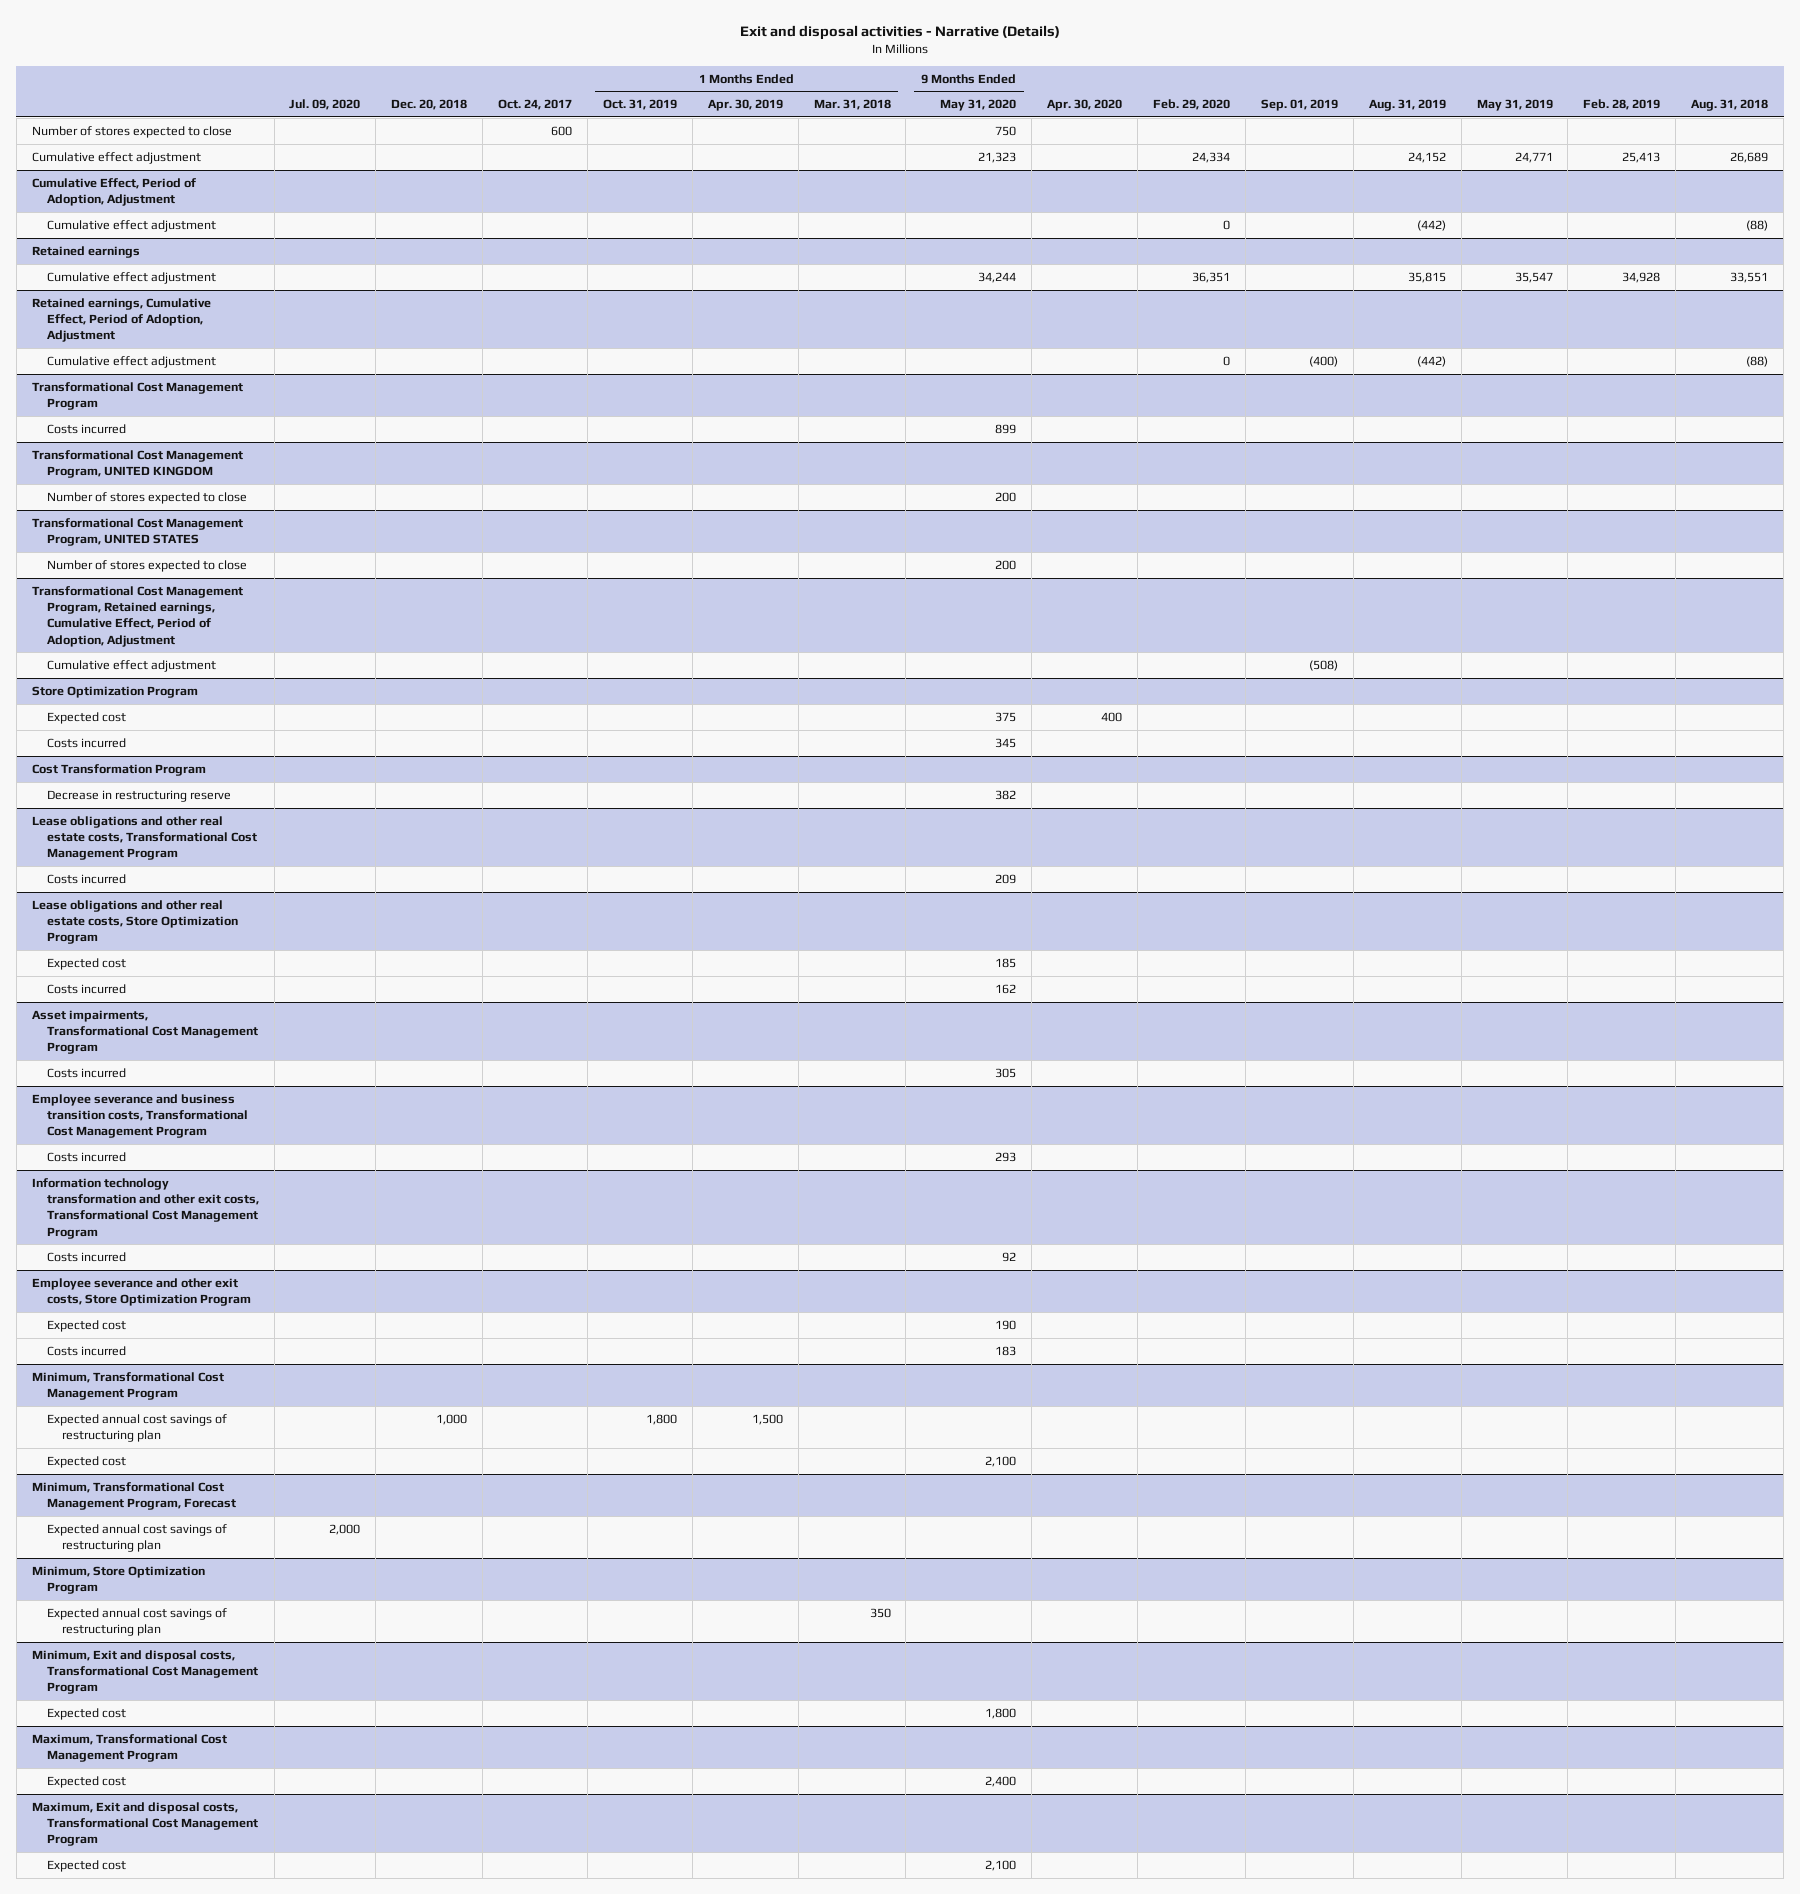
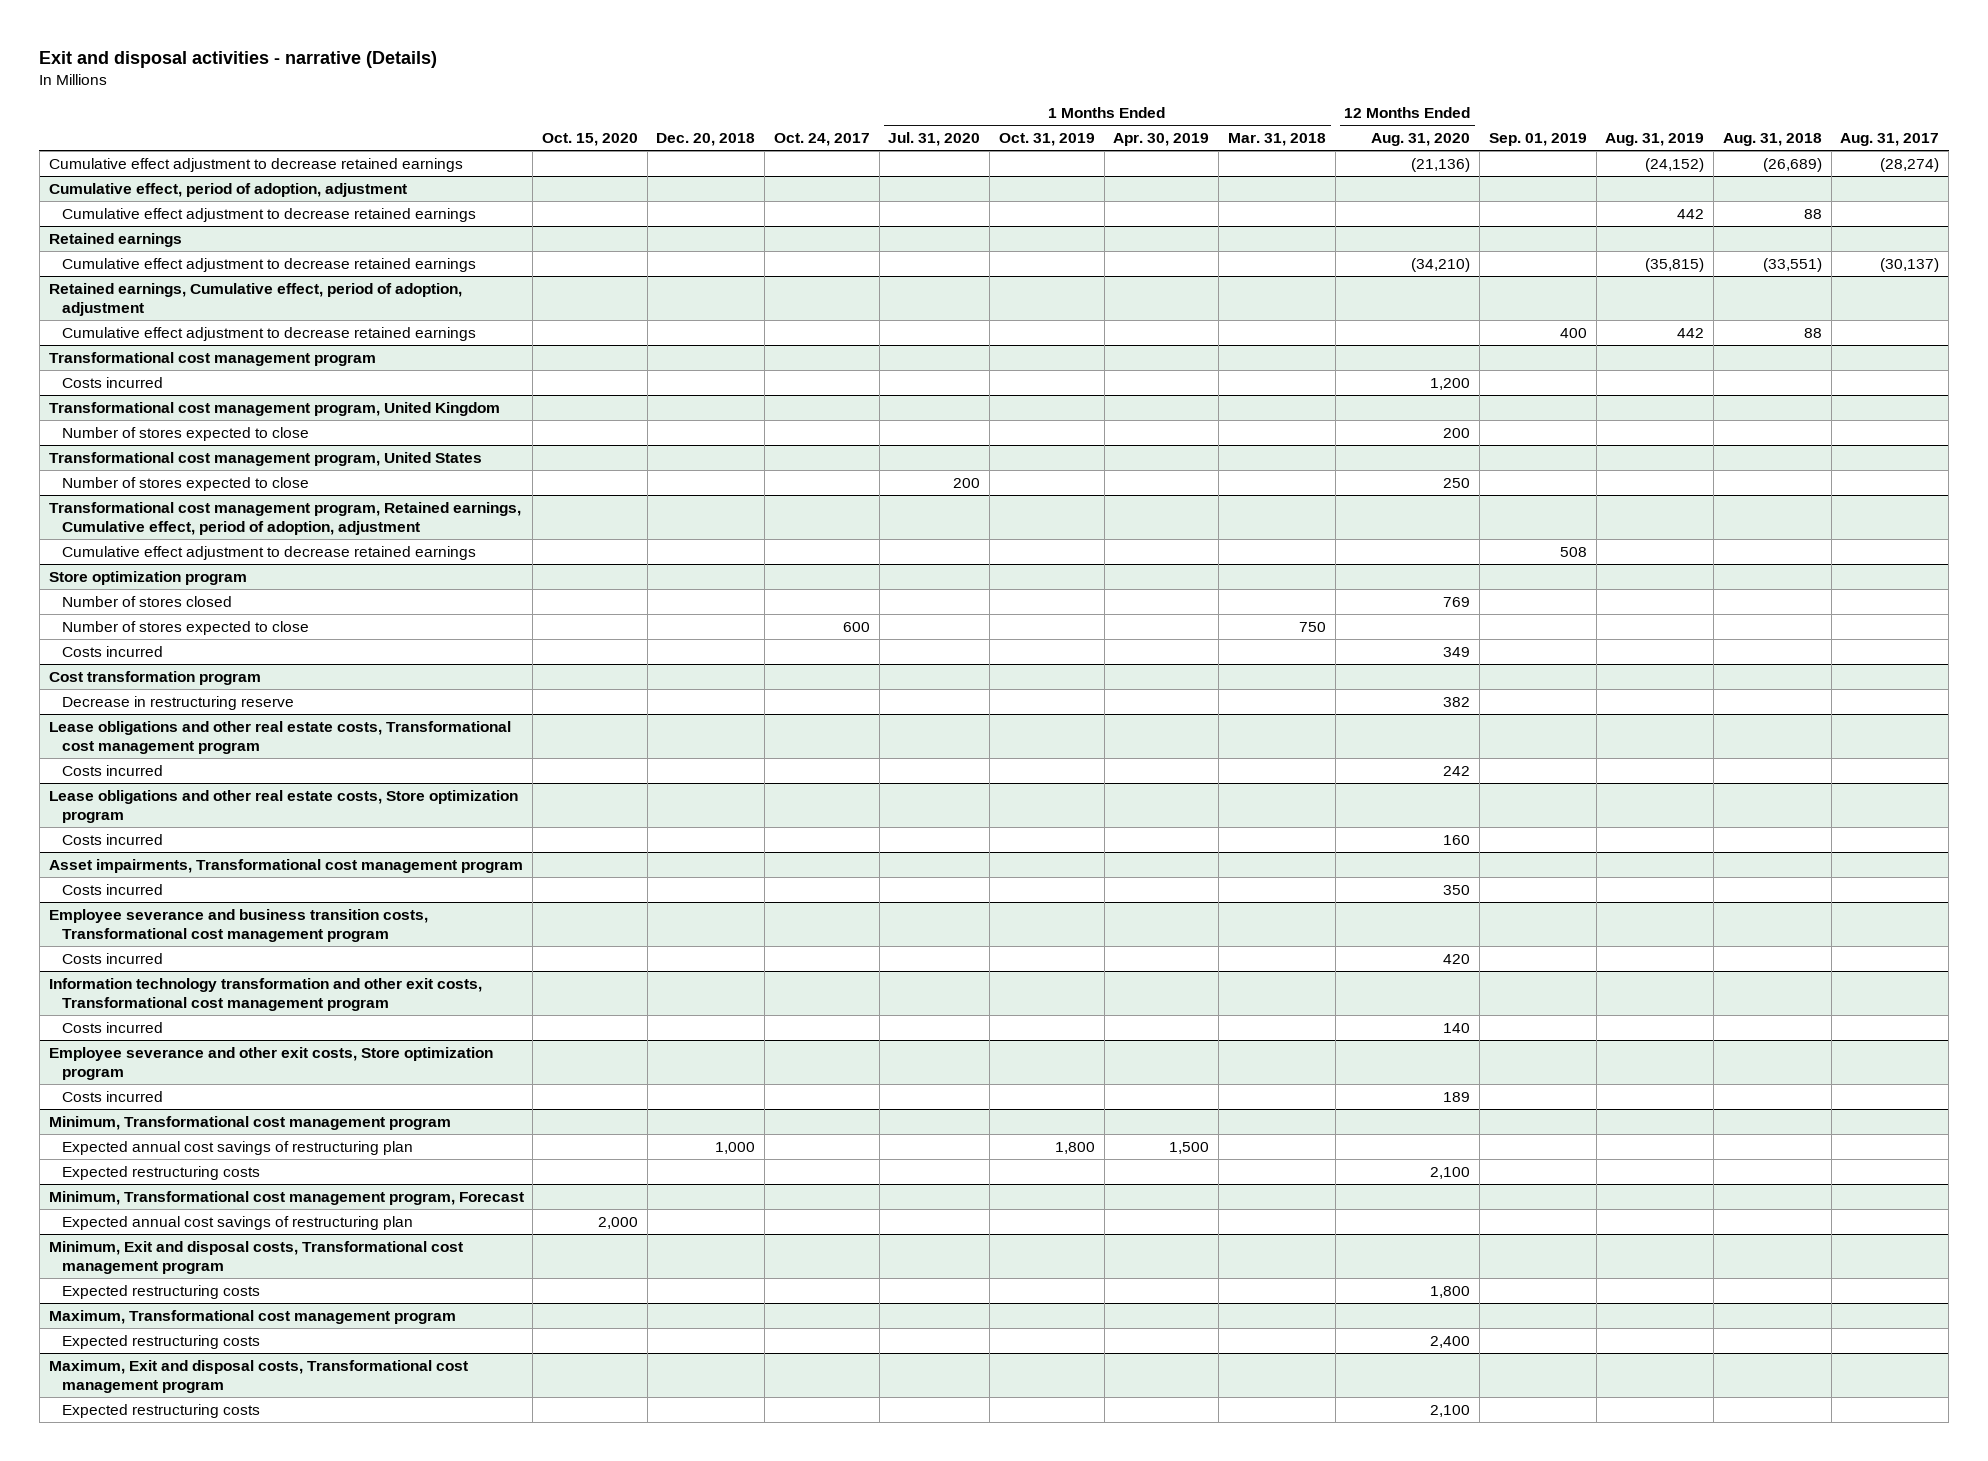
- Exit and disposal activities - Narrative (Details)
+ Exit and disposal activities - narrative (Details)
- | Jul. 09, 2020 | Dec. 20, 2018 | Oct. 24, 2017 | 1 Months Ended Oct. 31, 2019 | 1 Months Ended Apr. 30, 2019 | 1 Months Ended Mar. 31, 2018 | 9 Months Ended May 31, 2020 | Apr. 30, 2020 | Feb. 29, 2020 | Sep. 01, 2019 | Aug. 31, 2019 | May 31, 2019 | Feb. 28, 2019 | Aug. 31, 2018
+ | Oct. 15, 2020 | Dec. 20, 2018 | Oct. 24, 2017 | 1 Months Ended Jul. 31, 2020 | 1 Months Ended Oct. 31, 2019 | 1 Months Ended Apr. 30, 2019 | 1 Months Ended Mar. 31, 2018 | 12 Months Ended Aug. 31, 2020 | Sep. 01, 2019 | Aug. 31, 2019 | Aug. 31, 2018 | Aug. 31, 2017
- Number of stores expected to close | | | 600 | | | | 750 | | | | | | |
- Cumulative effect adjustment | | | | | | | 21,323 | | 24,334 | | 24,152 | 24,771 | 25,413 | 26,689
- Cumulative Effect, Period of Adoption, Adjustment
- Cumulative effect adjustment | | | | | | | | | 0 | | (442) | | | (88)
+ Cumulative effect adjustment to decrease retained earnings | | | | | | | | (21,136) | | (24,152) | (26,689) | (28,274)
+ Cumulative effect, period of adoption, adjustment
+ Cumulative effect adjustment to decrease retained earnings | | | | | | | | | | 442 | 88 |
@ Retained earnings
- Cumulative effect adjustment | | | | | | | 34,244 | | 36,351 | | 35,815 | 35,547 | 34,928 | 33,551
- Retained earnings, Cumulative Effect, Period of Adoption, Adjustment
- Cumulative effect adjustment | | | | | | | | | 0 | (400) | (442) | | | (88)
- Transformational Cost Management Program
@ Retained earnings
+ Cumulative effect adjustment to decrease retained earnings | | | | | | | | (34,210) | | (35,815) | (33,551) | (30,137)
+ Retained earnings, Cumulative effect, period of adoption, adjustment
+ Cumulative effect adjustment to decrease retained earnings | | | | | | | | | 400 | 442 | 88 |
+ Transformational cost management program
- Transformational Cost Management Program, UNITED KINGDOM
+ Transformational cost management program, United Kingdom
- Transformational Cost Management Program, UNITED STATES
+ Transformational cost management program, United States
- Transformational Cost Management Program, Retained earnings, Cumulative Effect, Period of Adoption, Adjustment
- Cumulative effect adjustment | | | | | | | | | | (508) | | | |
- Store Optimization Program
- Expected cost | | | | | | | 375 | 400 | | | | | |
+ Transformational cost management program, Retained earnings, Cumulative effect, period of adoption, adjustment
+ Cumulative effect adjustment to decrease retained earnings | | | | | | | | | 508 | | |
+ Store optimization program
+ Number of stores closed | | | | | | | | 769 | | | |
+ Number of stores expected to close | | | 600 | | | | 750 | | | | |
- Cost Transformation Program
+ Cost transformation program
- Lease obligations and other real estate costs, Transformational Cost Management Program
+ Lease obligations and other real estate costs, Transformational cost management program
- Lease obligations and other real estate costs, Store Optimization Program
- Expected cost | | | | | | | 185 | | | | | | |
+ Lease obligations and other real estate costs, Store optimization program
- Asset impairments, Transformational Cost Management Program
+ Asset impairments, Transformational cost management program
- Employee severance and business transition costs, Transformational Cost Management Program
+ Employee severance and business transition costs, Transformational cost management program
- Information technology transformation and other exit costs, Transformational Cost Management Program
+ Information technology transformation and other exit costs, Transformational cost management program
- Employee severance and other exit costs, Store Optimization Program
- Expected cost | | | | | | | 190 | | | | | | |
+ Employee severance and other exit costs, Store optimization program
- Minimum, Transformational Cost Management Program
+ Minimum, Transformational cost management program
- Expected cost | | | | | | | 2,100 | | | | | | |
- Minimum, Transformational Cost Management Program, Forecast
+ Expected restructuring costs | | | | | | | | 2,100 | | | |
+ Minimum, Transformational cost management program, Forecast
- Minimum, Store Optimization Program
- Expected annual cost savings of restructuring plan | | | | | | 350 | | | | | | | |
- Minimum, Exit and disposal costs, Transformational Cost Management Program
- Expected cost | | | | | | | 1,800 | | | | | | |
- Maximum, Transformational Cost Management Program
- Expected cost | | | | | | | 2,400 | | | | | | |
- Maximum, Exit and disposal costs, Transformational Cost Management Program
- Expected cost | | | | | | | 2,100 | | | | | | |
+ Minimum, Exit and disposal costs, Transformational cost management program
+ Expected restructuring costs | | | | | | | | 1,800 | | | |
+ Maximum, Transformational cost management program
+ Expected restructuring costs | | | | | | | | 2,400 | | | |
+ Maximum, Exit and disposal costs, Transformational cost management program
+ Expected restructuring costs | | | | | | | | 2,100 | | | |

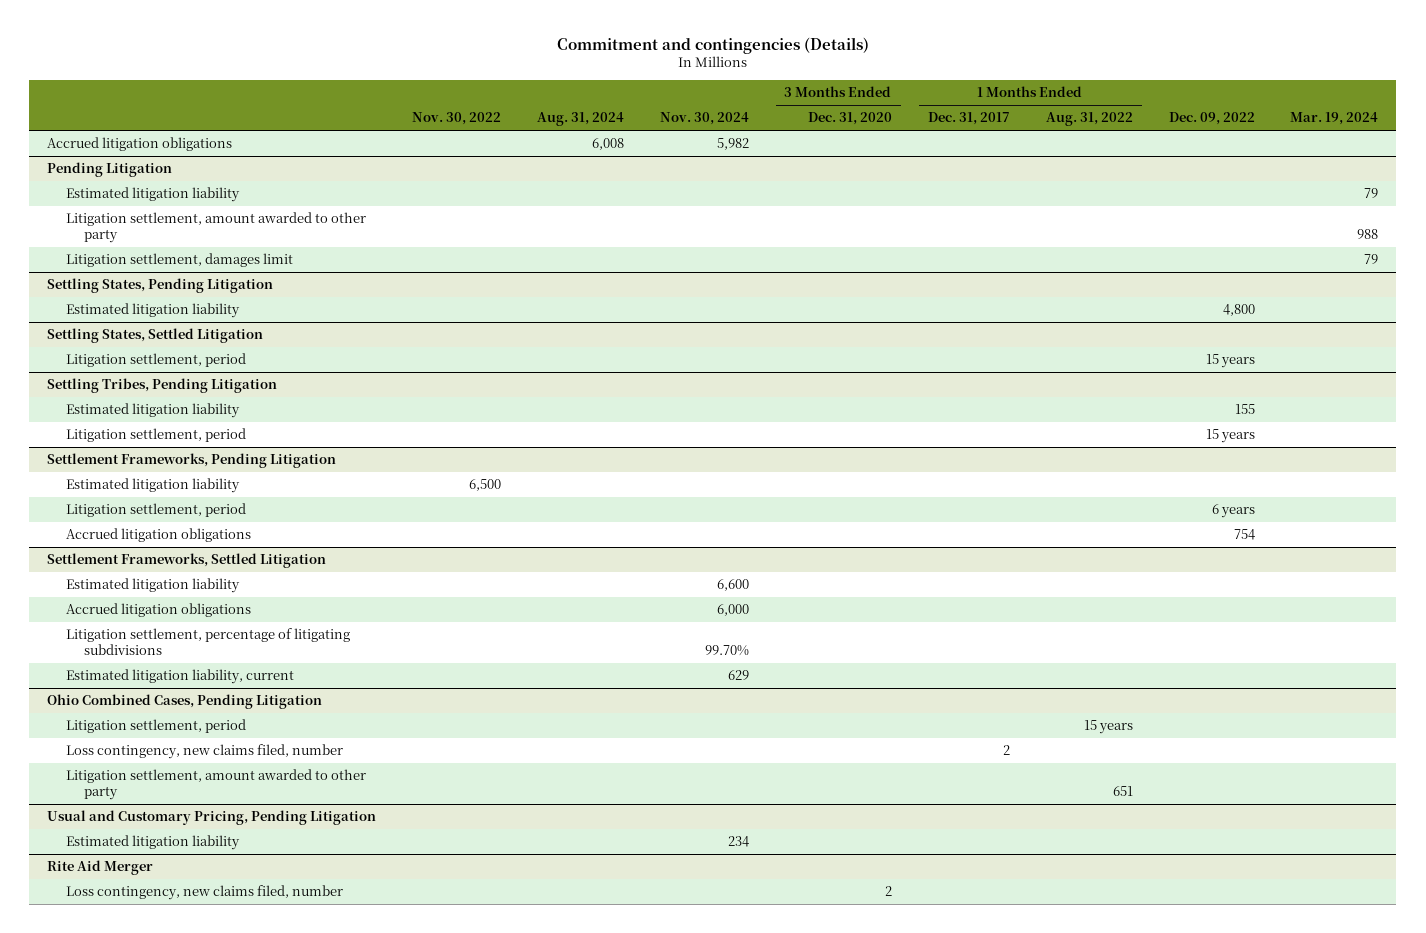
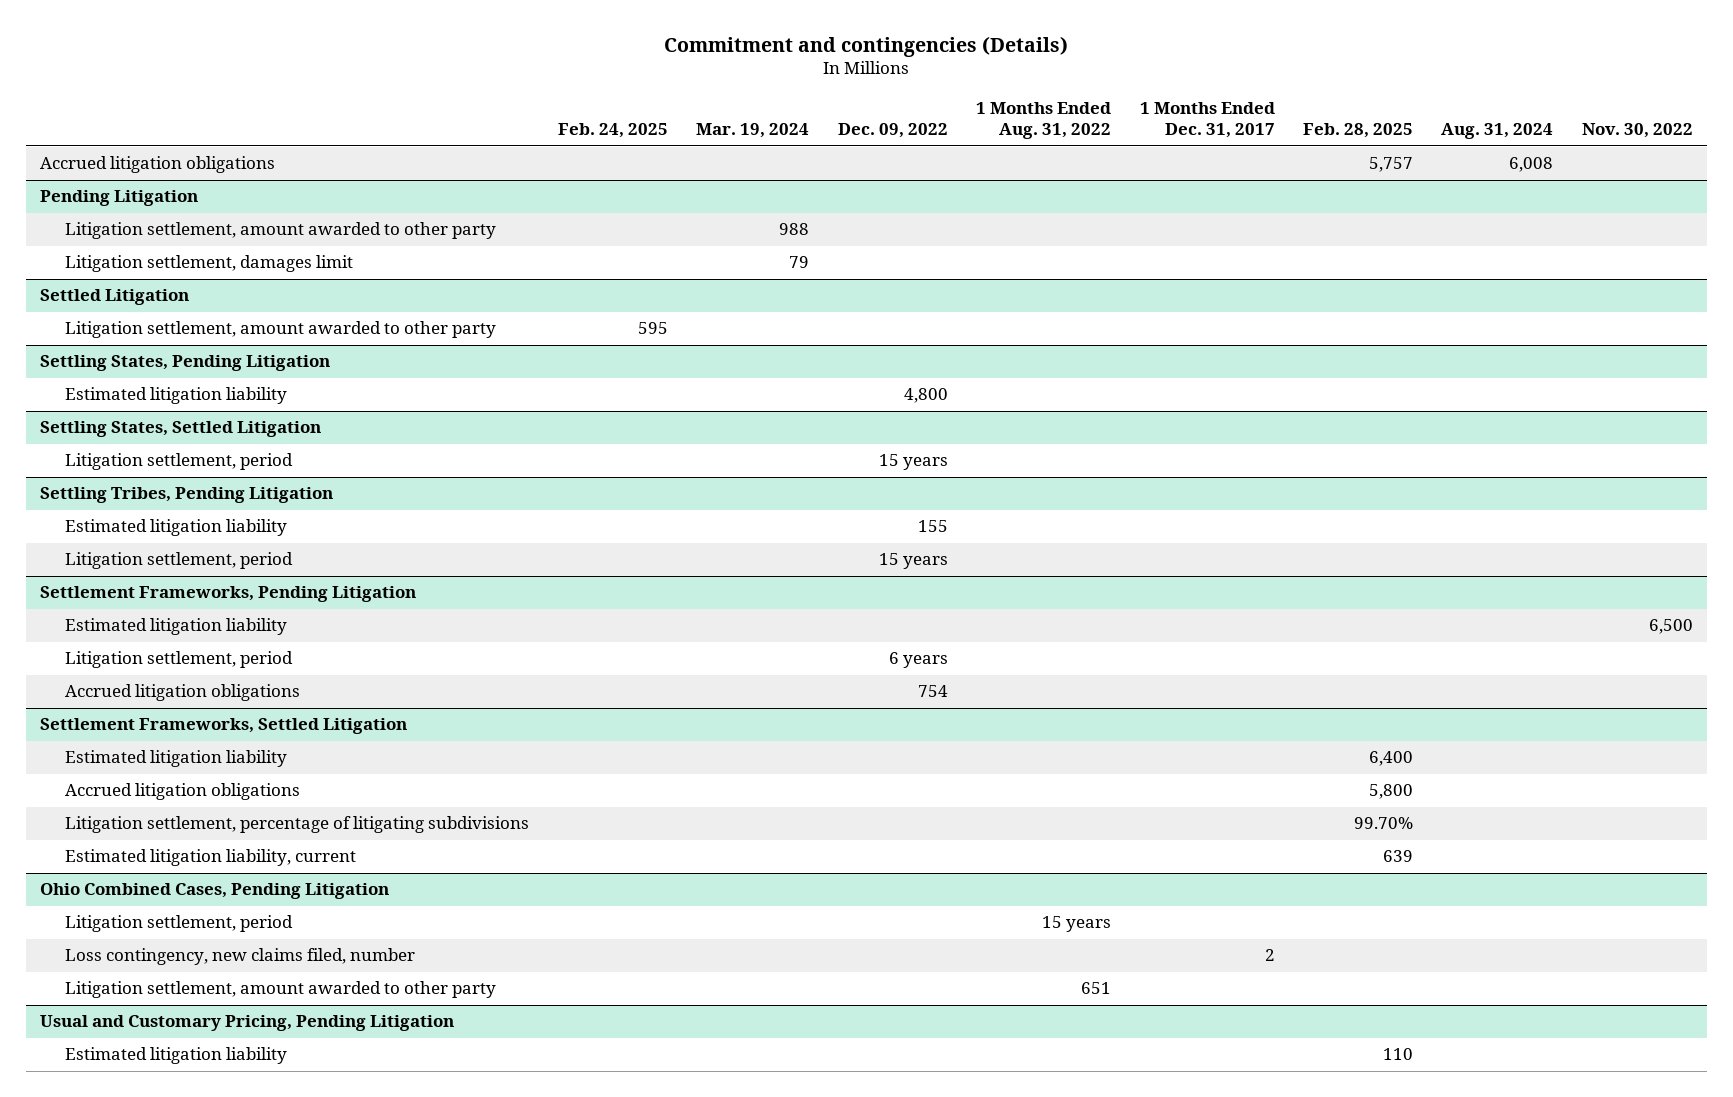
- | Nov. 30, 2022 | Aug. 31, 2024 | Nov. 30, 2024 | 3 Months Ended Dec. 31, 2020 | 1 Months Ended Dec. 31, 2017 | 1 Months Ended Aug. 31, 2022 | Dec. 09, 2022 | Mar. 19, 2024
+ | Feb. 24, 2025 | Mar. 19, 2024 | Dec. 09, 2022 | 1 Months Ended Aug. 31, 2022 | 1 Months Ended Dec. 31, 2017 | Feb. 28, 2025 | Aug. 31, 2024 | Nov. 30, 2022
@ Pending Litigation
- Estimated litigation liability | | | | | | | | 79
+ Settled Litigation
+ Litigation settlement, amount awarded to other party | 595 | | | | | | |
- Rite Aid Merger
- Loss contingency, new claims filed, number | | | | 2 | | | |

